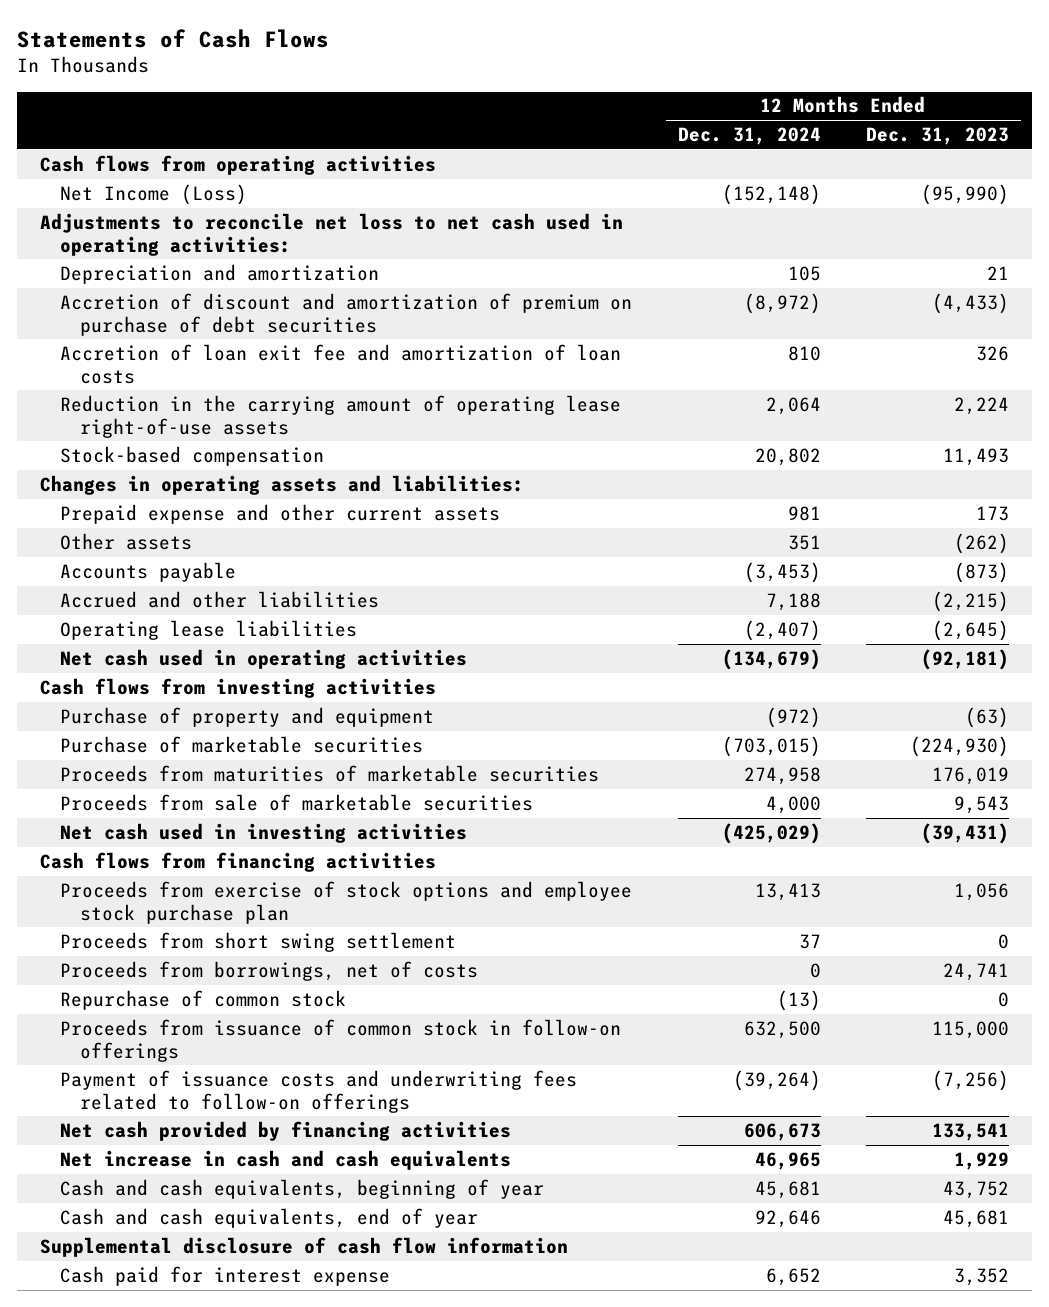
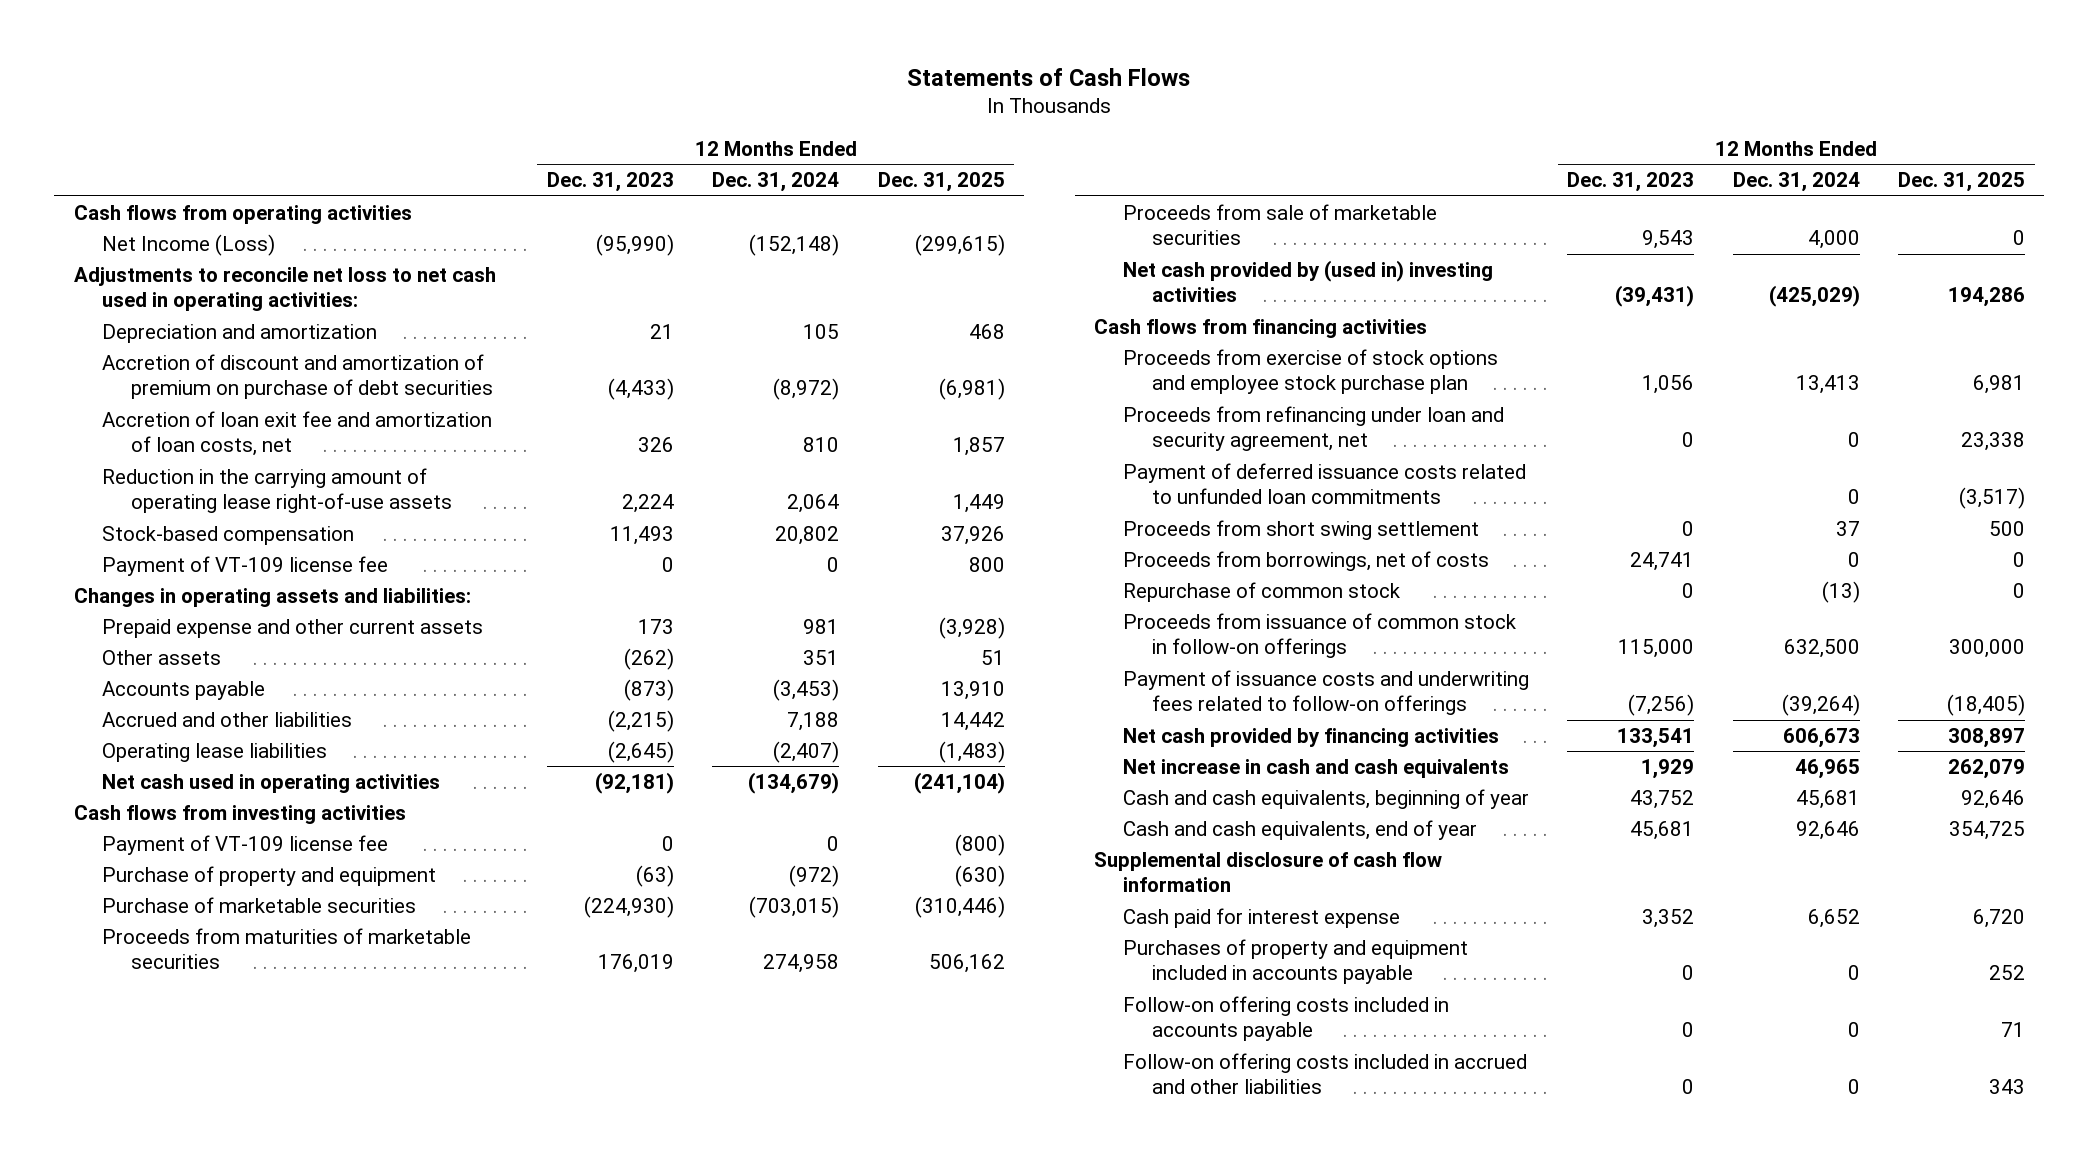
- | 12 Months Ended Dec. 31, 2024 | 12 Months Ended Dec. 31, 2023
+ | 12 Months Ended Dec. 31, 2023 | 12 Months Ended Dec. 31, 2024 | 12 Months Ended Dec. 31, 2025
- Accretion of loan exit fee and amortization of loan costs | 810 | 326
+ Accretion of loan exit fee and amortization of loan costs, net | 326 | 810 | 1,857
+ Payment of VT-109 license fee | 0 | 0 | 800
+ Payment of VT-109 license fee | 0 | 0 | (800)
- Net cash used in investing activities | (425,029) | (39,431)
+ Net cash provided by (used in) investing activities | (39,431) | (425,029) | 194,286
+ Proceeds from refinancing under loan and security agreement, net | 0 | 0 | 23,338
+ Payment of deferred issuance costs related to unfunded loan commitments | | 0 | (3,517)
+ Purchases of property and equipment included in accounts payable | 0 | 0 | 252
+ Follow-on offering costs included in accounts payable | 0 | 0 | 71
+ Follow-on offering costs included in accrued and other liabilities | 0 | 0 | 343

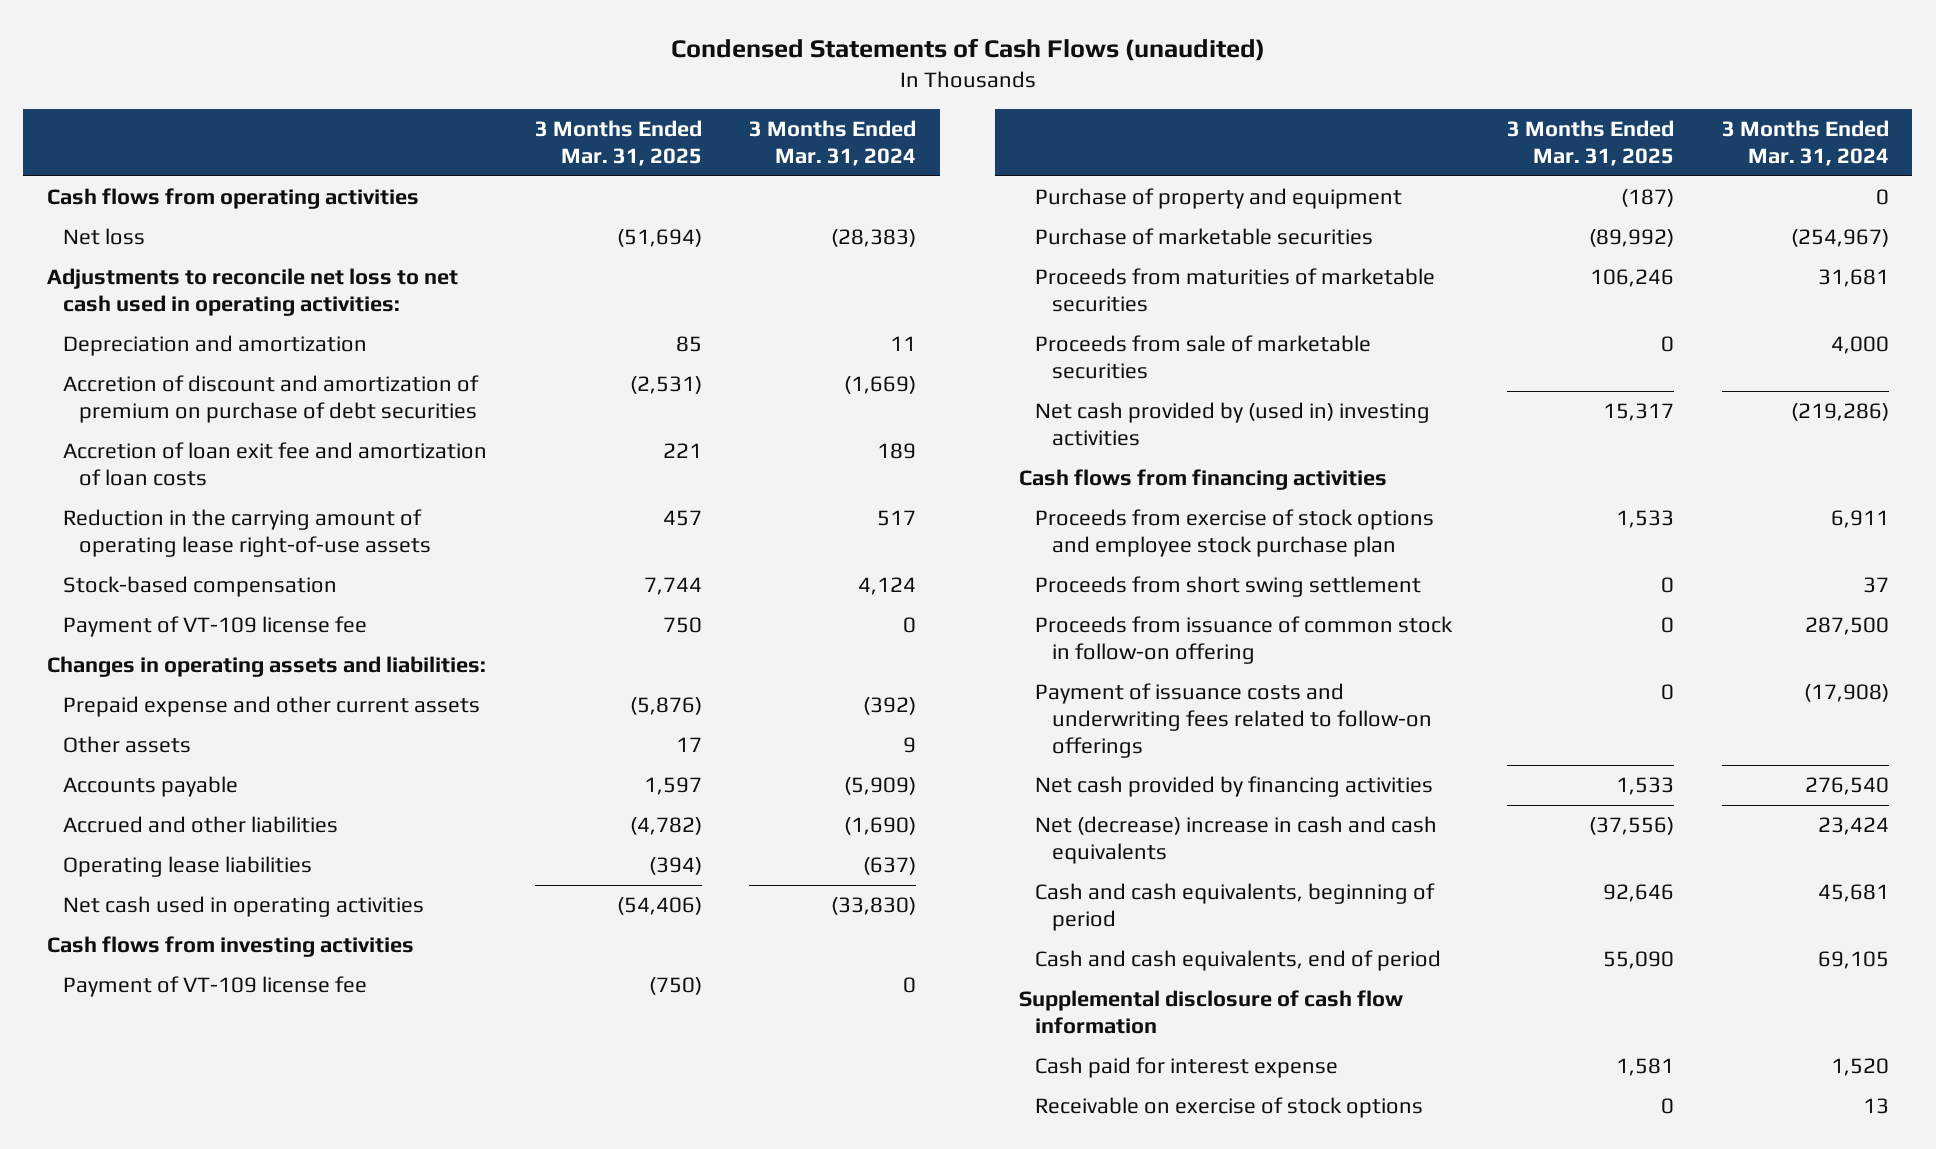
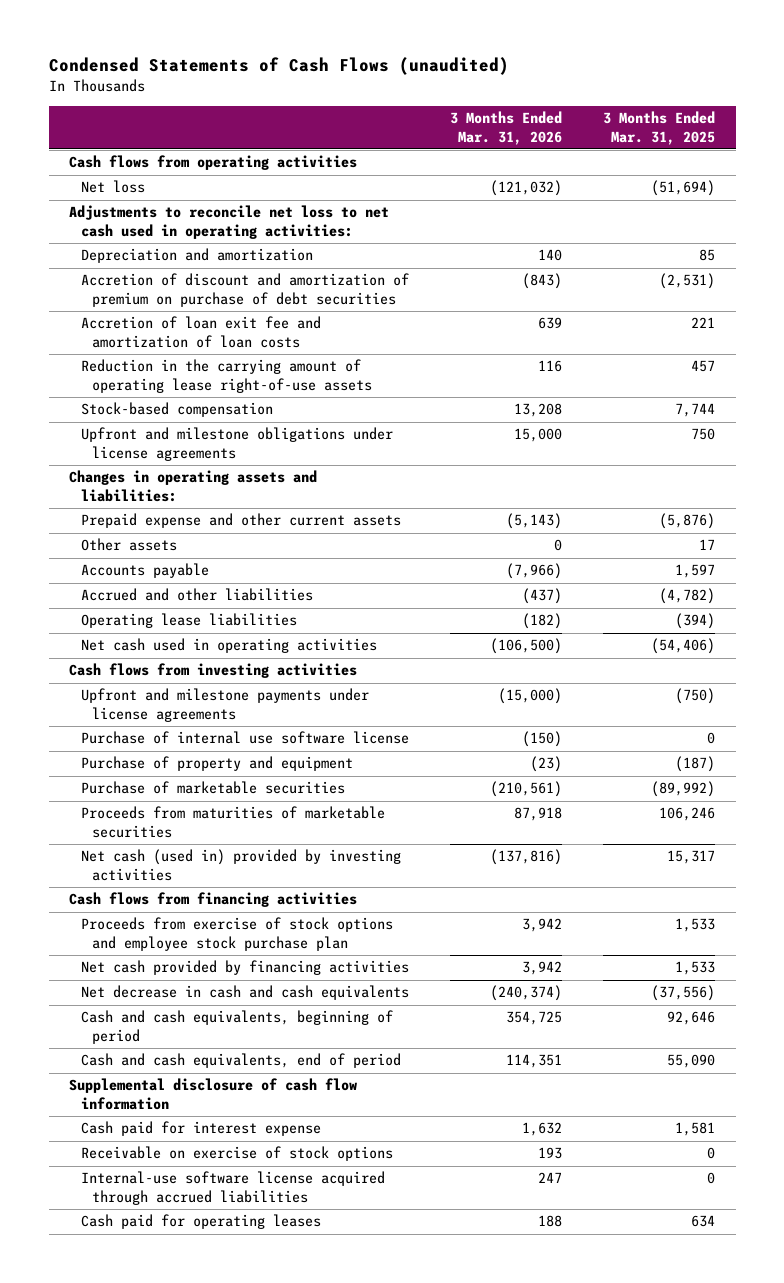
- | 3 Months Ended Mar. 31, 2025 | 3 Months Ended Mar. 31, 2024
+ | 3 Months Ended Mar. 31, 2026 | 3 Months Ended Mar. 31, 2025
- Payment of VT-109 license fee | 750 | 0
+ Upfront and milestone obligations under license agreements | 15,000 | 750
- Payment of VT-109 license fee | (750) | 0
+ Upfront and milestone payments under license agreements | (15,000) | (750)
+ Purchase of internal use software license | (150) | 0
- Proceeds from sale of marketable securities | 0 | 4,000
- Net cash provided by (used in) investing activities | 15,317 | (219,286)
+ Net cash (used in) provided by investing activities | (137,816) | 15,317
- Proceeds from short swing settlement | 0 | 37
- Proceeds from issuance of common stock in follow-on offering | 0 | 287,500
- Payment of issuance costs and underwriting fees related to follow-on offerings | 0 | (17,908)
- Net (decrease) increase in cash and cash equivalents | (37,556) | 23,424
+ Net decrease in cash and cash equivalents | (240,374) | (37,556)
+ Internal-use software license acquired through accrued liabilities | 247 | 0
+ Cash paid for operating leases | 188 | 634

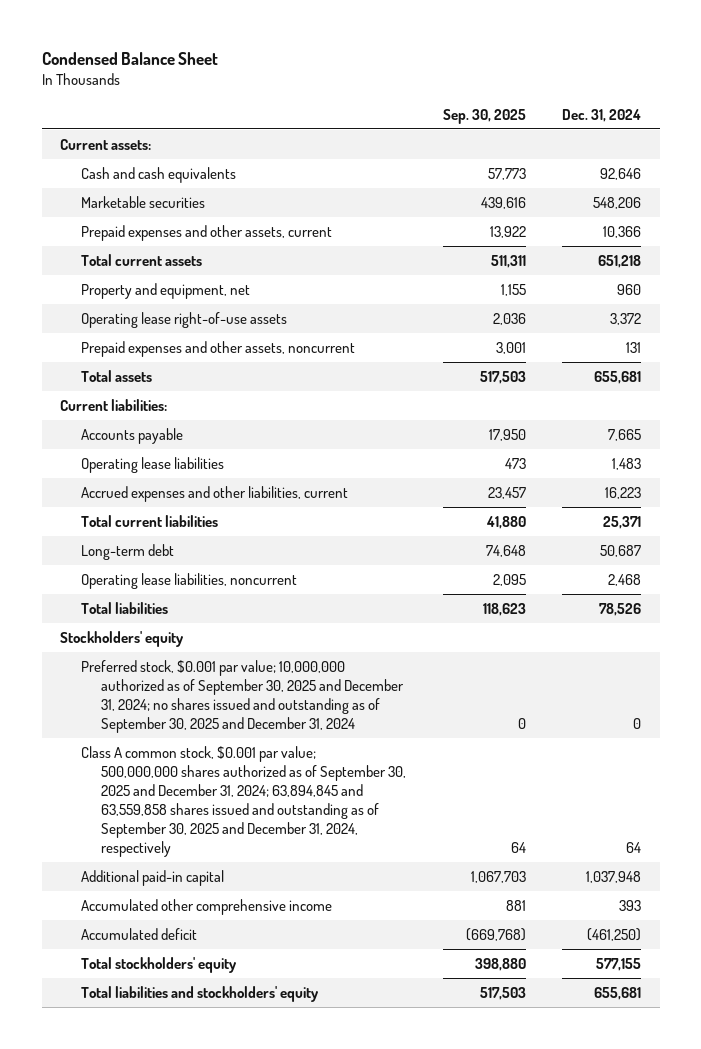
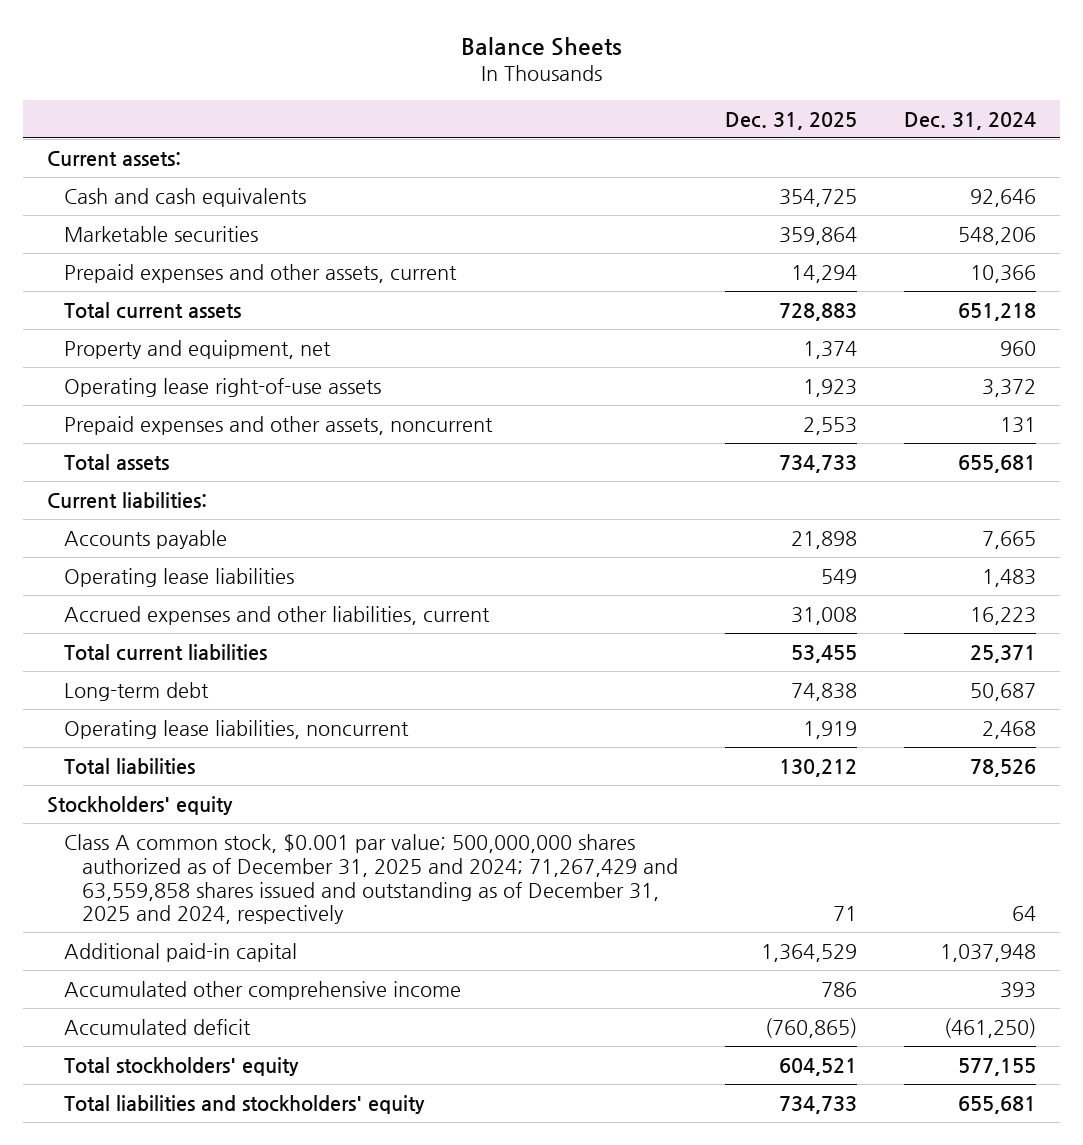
- Condensed Balance Sheet
+ Balance Sheets
- | Sep. 30, 2025 | Dec. 31, 2024
+ | Dec. 31, 2025 | Dec. 31, 2024
- Preferred stock, $0.001 par value; 10,000,000 authorized as of September 30, 2025 and December 31, 2024; no shares issued and outstanding as of September 30, 2025 and December 31, 2024 | 0 | 0
- Class A common stock, $0.001 par value; 500,000,000 shares authorized as of September 30, 2025 and December 31, 2024; 63,894,845 and 63,559,858 shares issued and outstanding as of September 30, 2025 and December 31, 2024, respectively | 64 | 64
+ Class A common stock, $0.001 par value; 500,000,000 shares authorized as of December 31, 2025 and 2024; 71,267,429 and 63,559,858 shares issued and outstanding as of December 31, 2025 and 2024, respectively | 71 | 64

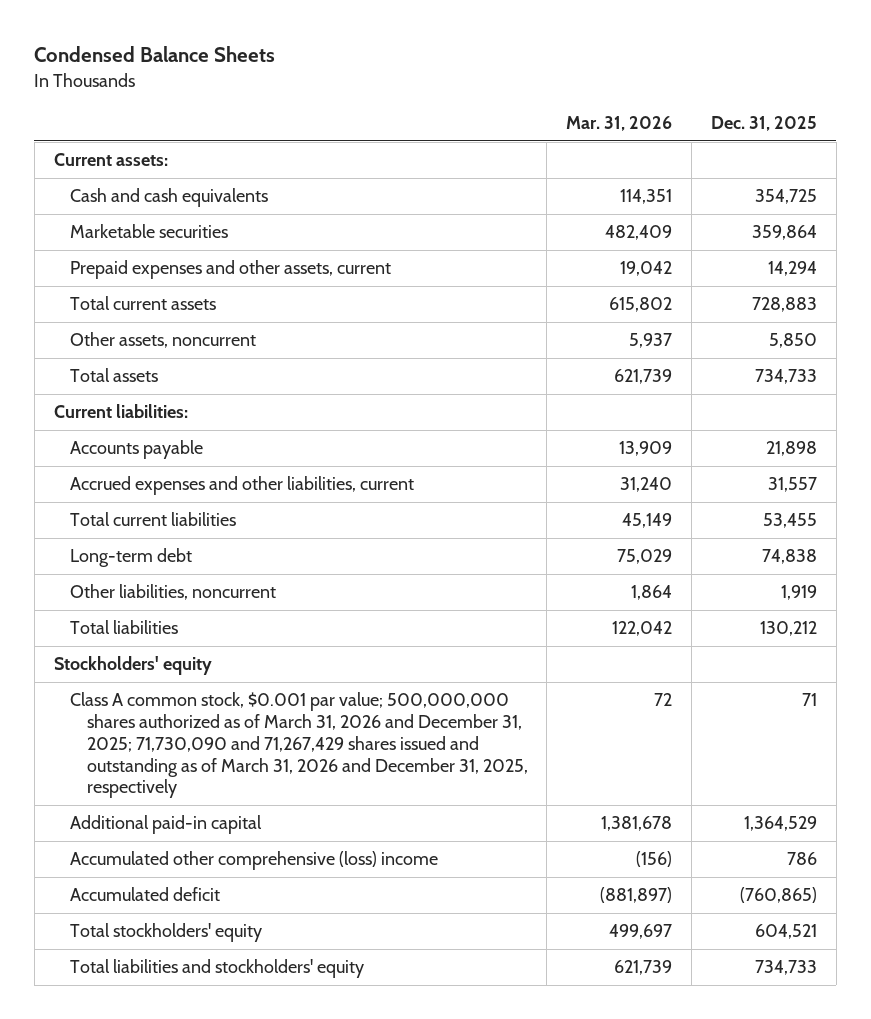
- Balance Sheets
+ Condensed Balance Sheets
- | Dec. 31, 2025 | Dec. 31, 2024
+ | Mar. 31, 2026 | Dec. 31, 2025
- Property and equipment, net | 1,374 | 960
- Operating lease right-of-use assets | 1,923 | 3,372
- Prepaid expenses and other assets, noncurrent | 2,553 | 131
+ Other assets, noncurrent | 5,937 | 5,850
- Operating lease liabilities | 549 | 1,483
- Accrued expenses and other liabilities, current | 31,008 | 16,223
+ Accrued expenses and other liabilities, current | 31,240 | 31,557
- Operating lease liabilities, noncurrent | 1,919 | 2,468
+ Other liabilities, noncurrent | 1,864 | 1,919
- Class A common stock, $0.001 par value; 500,000,000 shares authorized as of December 31, 2025 and 2024; 71,267,429 and 63,559,858 shares issued and outstanding as of December 31, 2025 and 2024, respectively | 71 | 64
+ Class A common stock, $0.001 par value; 500,000,000 shares authorized as of March 31, 2026 and December 31, 2025; 71,730,090 and 71,267,429 shares issued and outstanding as of March 31, 2026 and December 31, 2025, respectively | 72 | 71
- Accumulated other comprehensive income | 786 | 393
+ Accumulated other comprehensive (loss) income | (156) | 786

